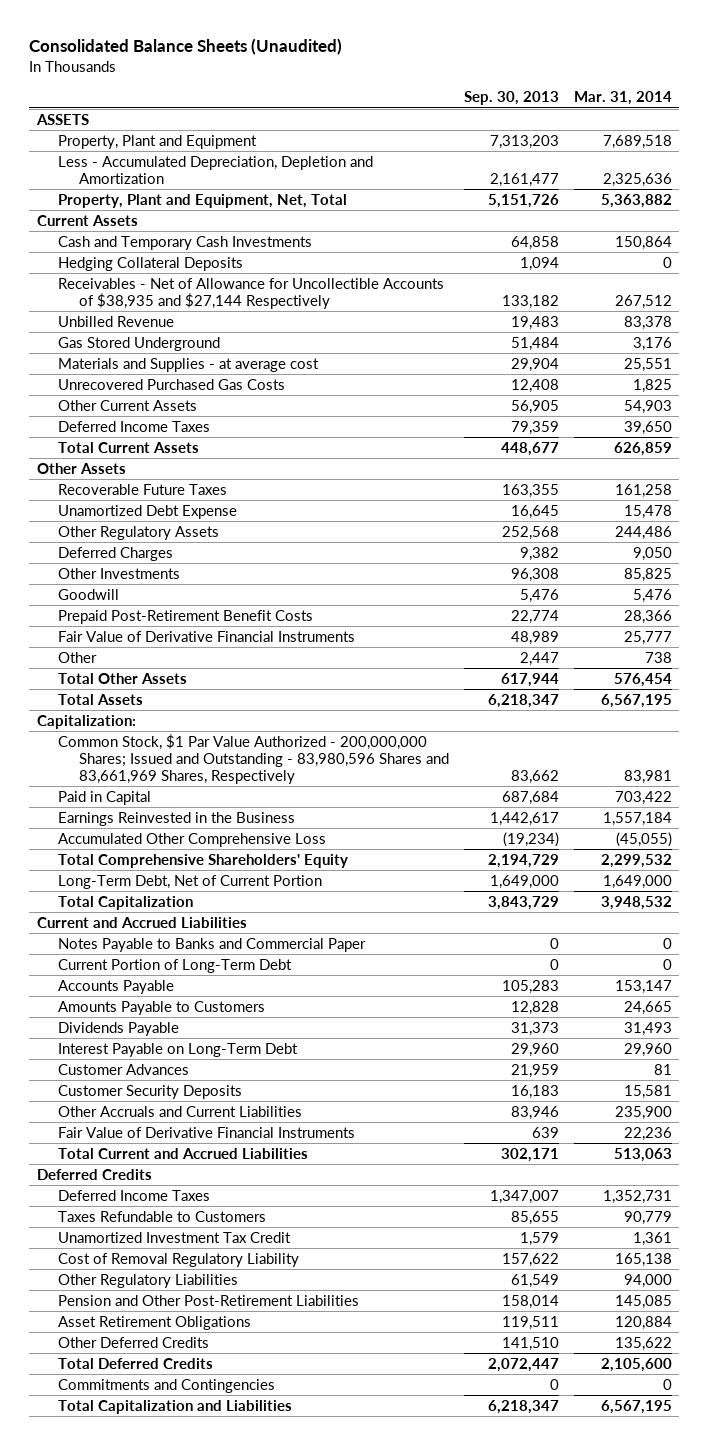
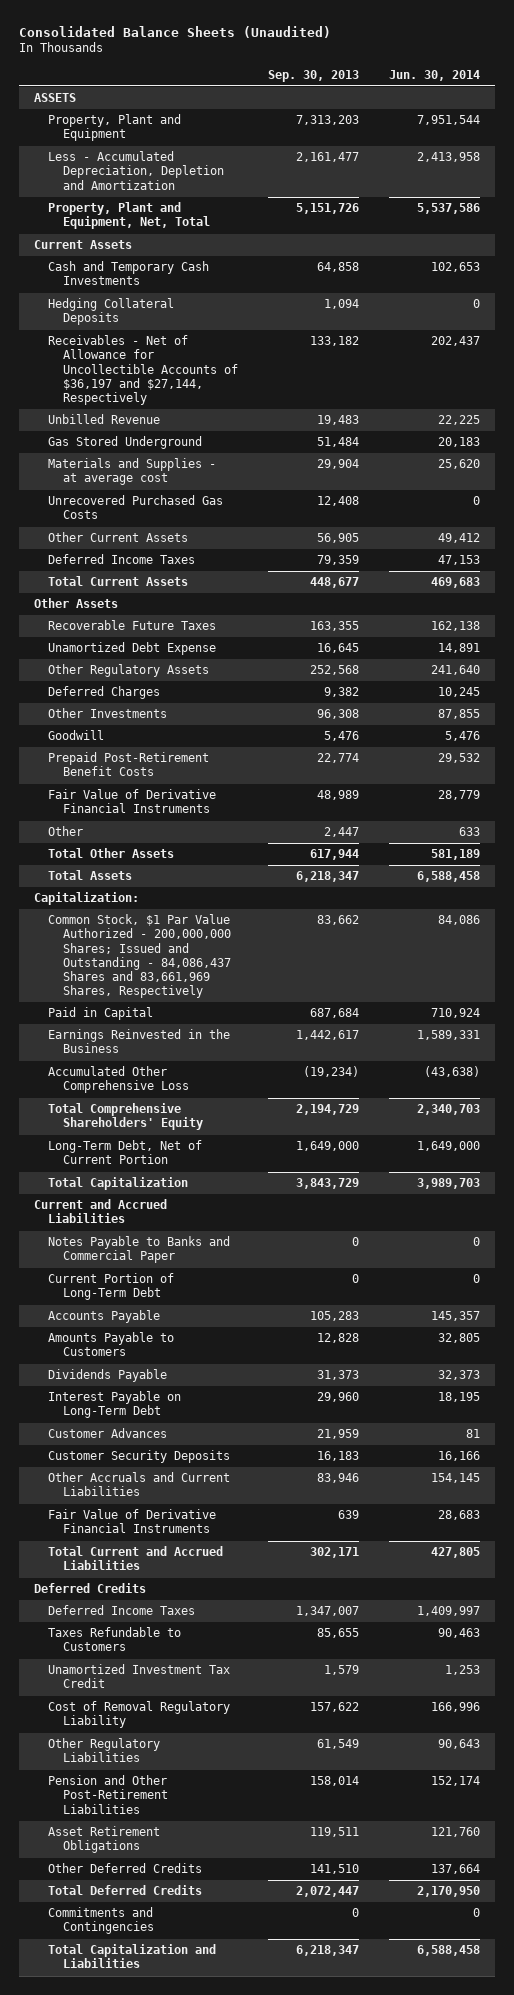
- | Sep. 30, 2013 | Mar. 31, 2014
+ | Sep. 30, 2013 | Jun. 30, 2014
- Receivables - Net of Allowance for Uncollectible Accounts of $38,935 and $27,144 Respectively | 133,182 | 267,512
+ Receivables - Net of Allowance for Uncollectible Accounts of $36,197 and $27,144, Respectively | 133,182 | 202,437
- Common Stock, $1 Par Value Authorized - 200,000,000 Shares; Issued and Outstanding - 83,980,596 Shares and 83,661,969 Shares, Respectively | 83,662 | 83,981
+ Common Stock, $1 Par Value Authorized - 200,000,000 Shares; Issued and Outstanding - 84,086,437 Shares and 83,661,969 Shares, Respectively | 83,662 | 84,086

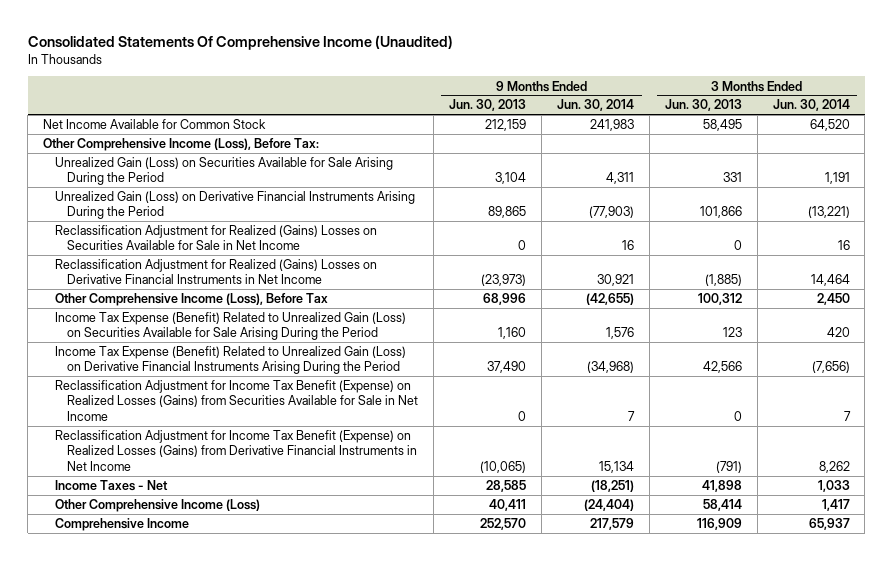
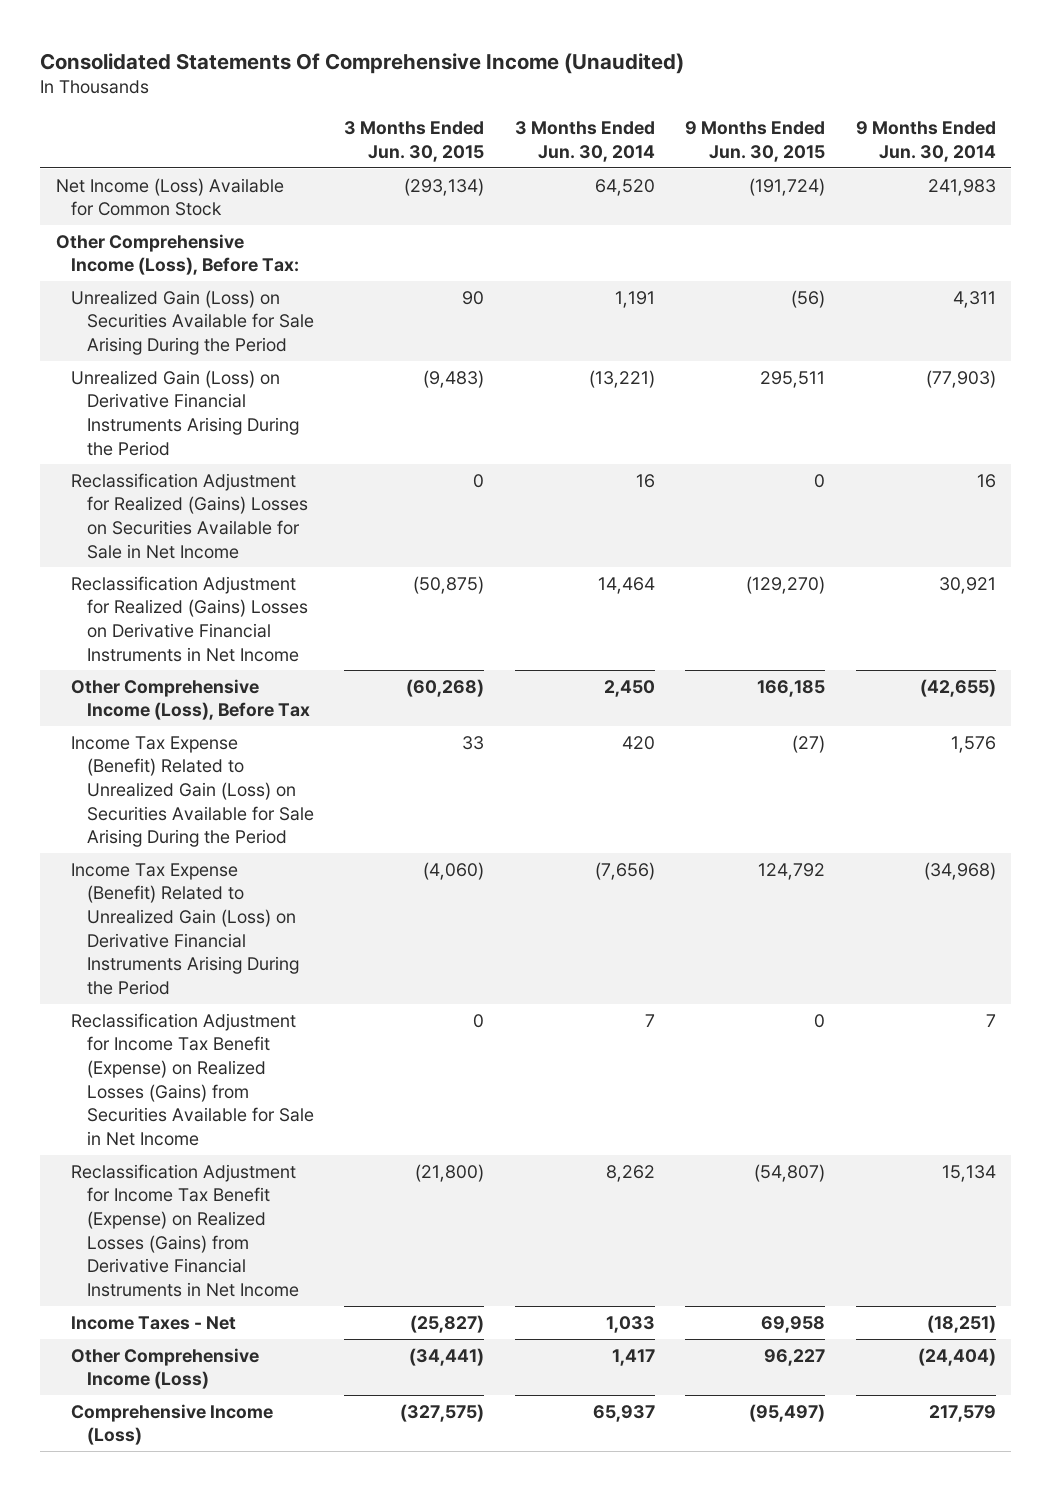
- | 9 Months Ended Jun. 30, 2013 | 9 Months Ended Jun. 30, 2014 | 3 Months Ended Jun. 30, 2013 | 3 Months Ended Jun. 30, 2014
+ | 3 Months Ended Jun. 30, 2015 | 3 Months Ended Jun. 30, 2014 | 9 Months Ended Jun. 30, 2015 | 9 Months Ended Jun. 30, 2014
- Net Income Available for Common Stock | 212,159 | 241,983 | 58,495 | 64,520
+ Net Income (Loss) Available for Common Stock | (293,134) | 64,520 | (191,724) | 241,983
- Comprehensive Income | 252,570 | 217,579 | 116,909 | 65,937
+ Comprehensive Income (Loss) | (327,575) | 65,937 | (95,497) | 217,579

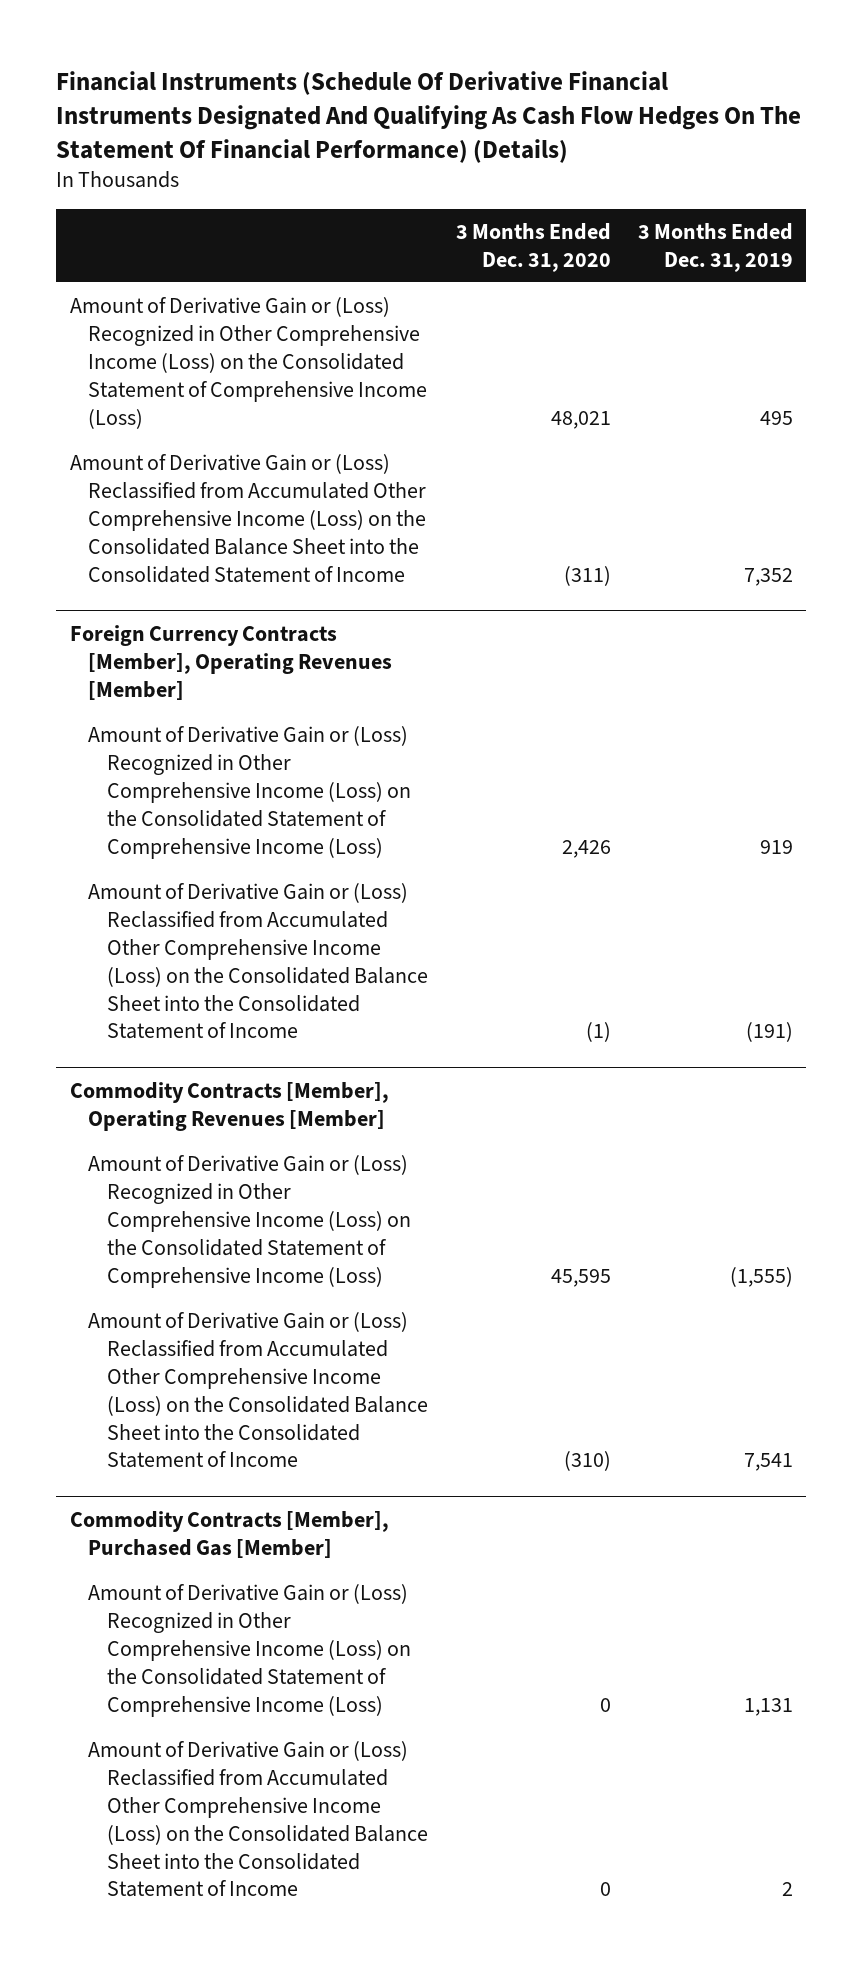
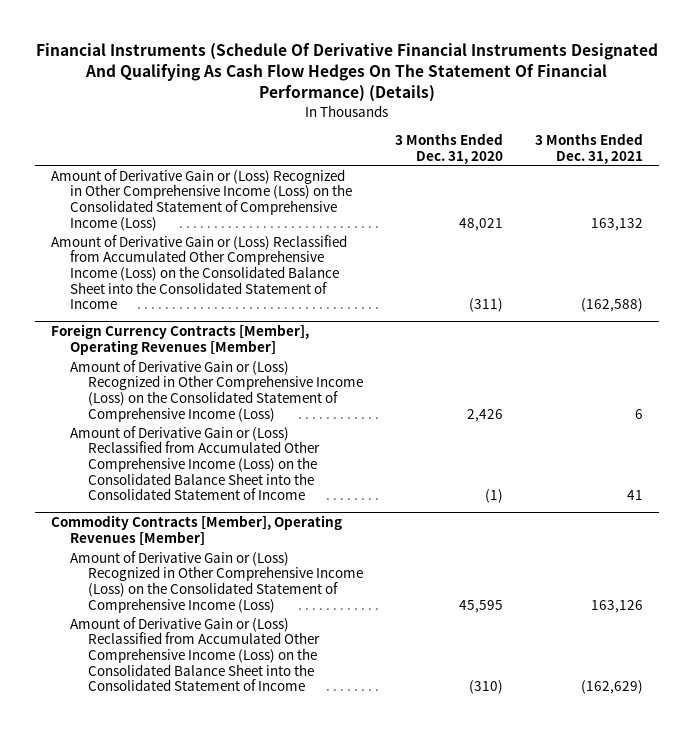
- | 3 Months Ended Dec. 31, 2020 | 3 Months Ended Dec. 31, 2019
+ | 3 Months Ended Dec. 31, 2020 | 3 Months Ended Dec. 31, 2021
- Commodity Contracts [Member], Purchased Gas [Member]
- Amount of Derivative Gain or (Loss) Recognized in Other Comprehensive Income (Loss) on the Consolidated Statement of Comprehensive Income (Loss) | 0 | 1,131
- Amount of Derivative Gain or (Loss) Reclassified from Accumulated Other Comprehensive Income (Loss) on the Consolidated Balance Sheet into the Consolidated Statement of Income | 0 | 2

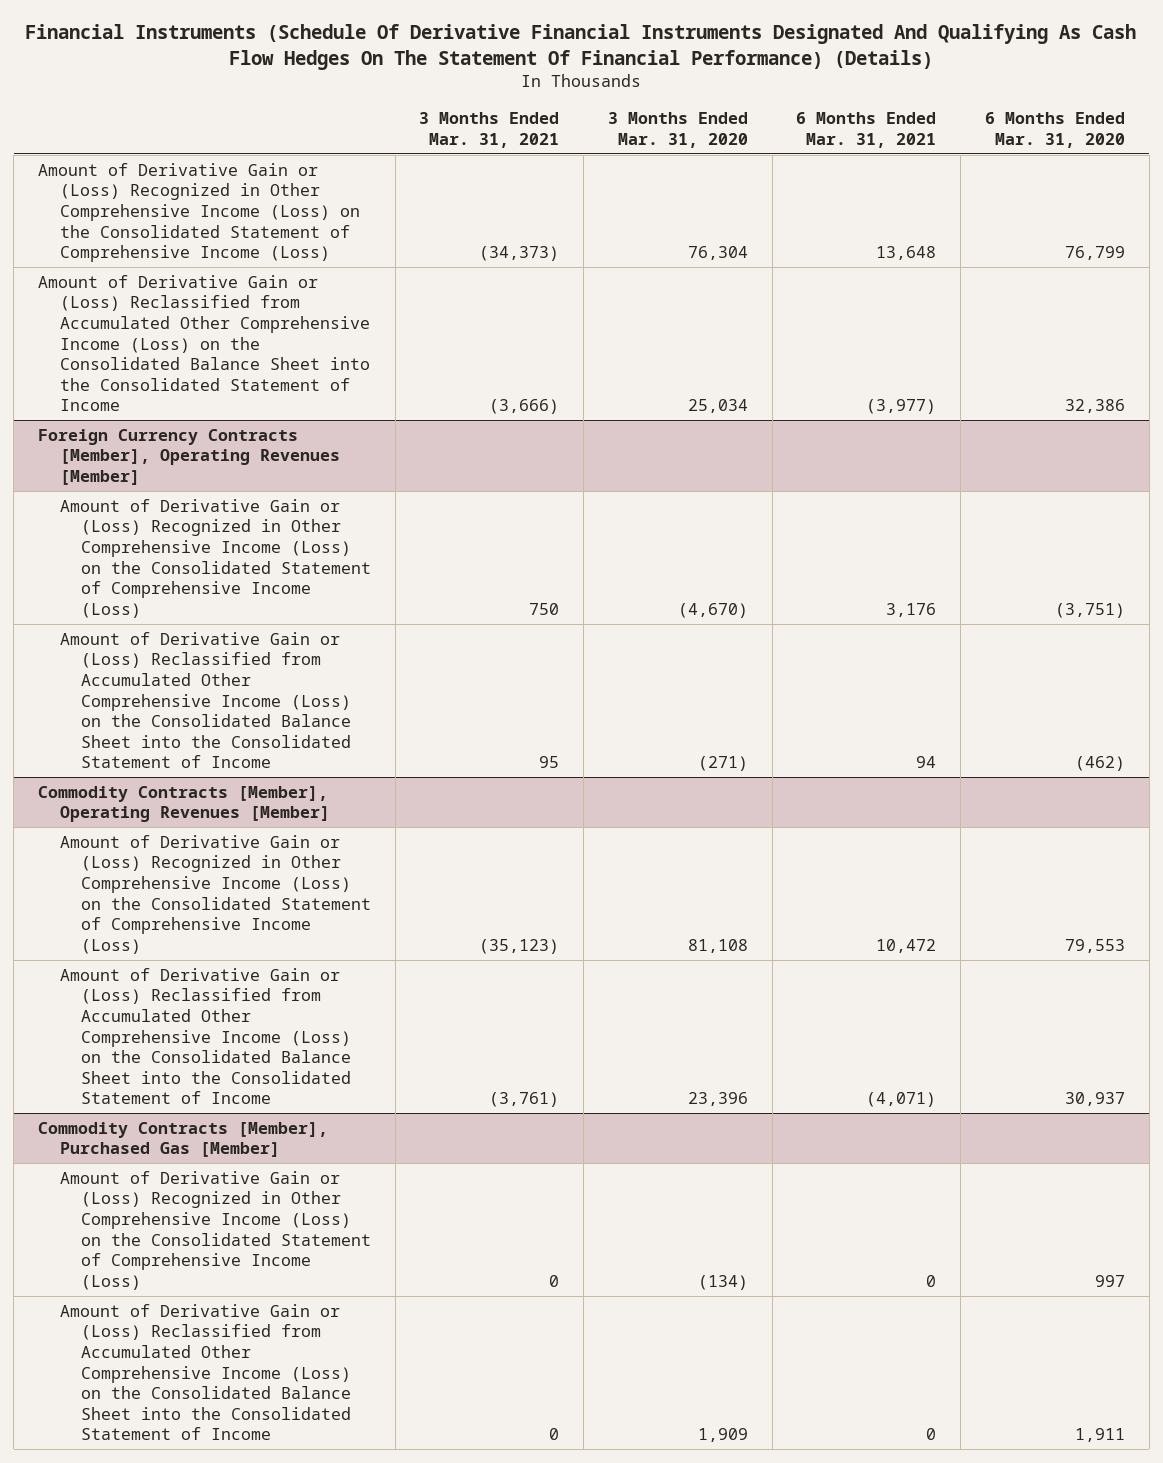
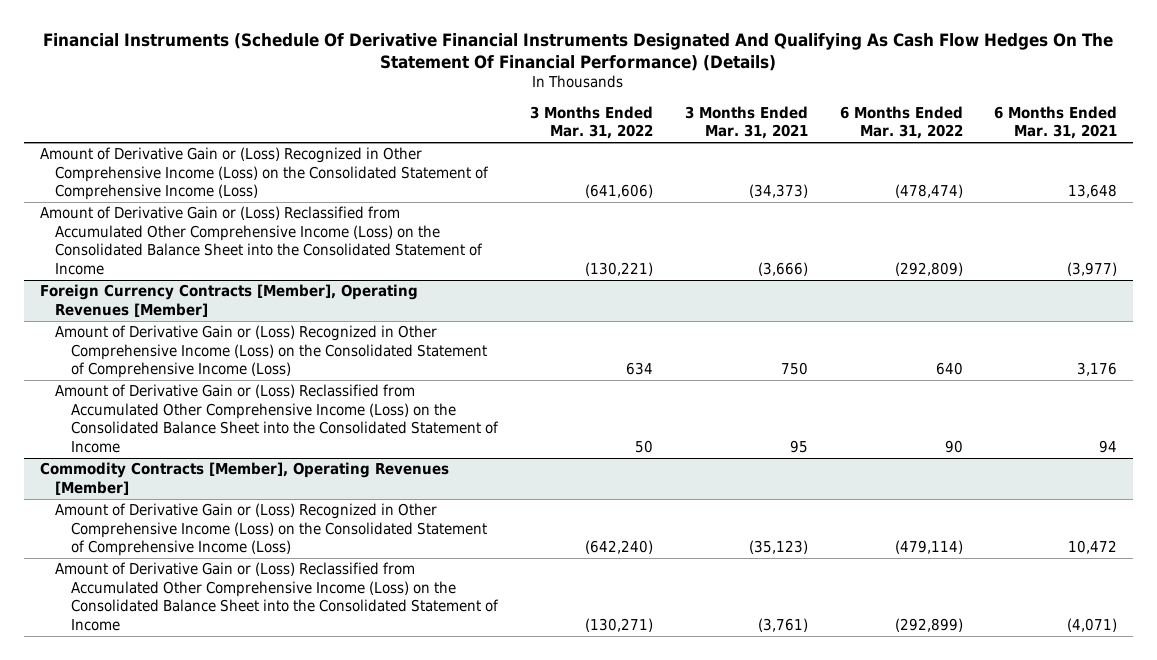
- | 3 Months Ended Mar. 31, 2021 | 3 Months Ended Mar. 31, 2020 | 6 Months Ended Mar. 31, 2021 | 6 Months Ended Mar. 31, 2020
+ | 3 Months Ended Mar. 31, 2022 | 3 Months Ended Mar. 31, 2021 | 6 Months Ended Mar. 31, 2022 | 6 Months Ended Mar. 31, 2021
- Commodity Contracts [Member], Purchased Gas [Member]
- Amount of Derivative Gain or (Loss) Recognized in Other Comprehensive Income (Loss) on the Consolidated Statement of Comprehensive Income (Loss) | 0 | (134) | 0 | 997
- Amount of Derivative Gain or (Loss) Reclassified from Accumulated Other Comprehensive Income (Loss) on the Consolidated Balance Sheet into the Consolidated Statement of Income | 0 | 1,909 | 0 | 1,911

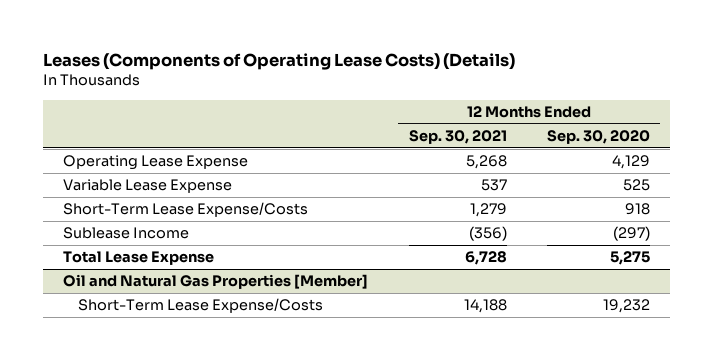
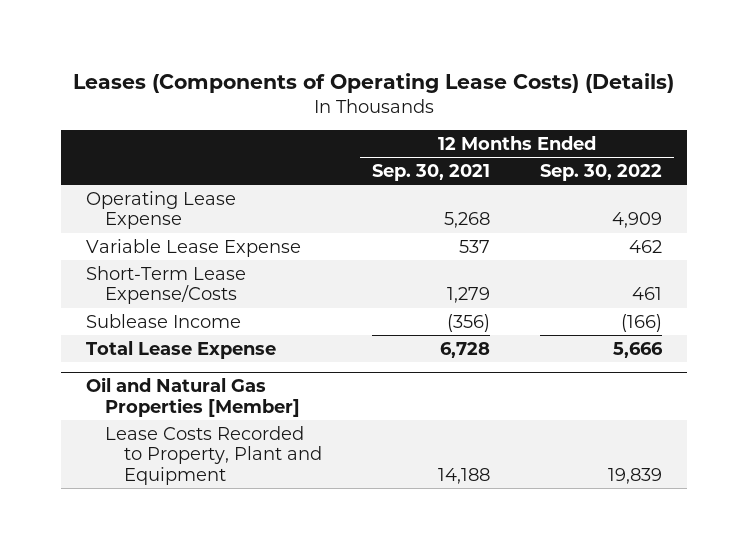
- | 12 Months Ended Sep. 30, 2021 | 12 Months Ended Sep. 30, 2020
+ | 12 Months Ended Sep. 30, 2021 | 12 Months Ended Sep. 30, 2022
@ Oil and Natural Gas Properties [Member]
- Short-Term Lease Expense/Costs | 14,188 | 19,232
+ Lease Costs Recorded to Property, Plant and Equipment | 14,188 | 19,839

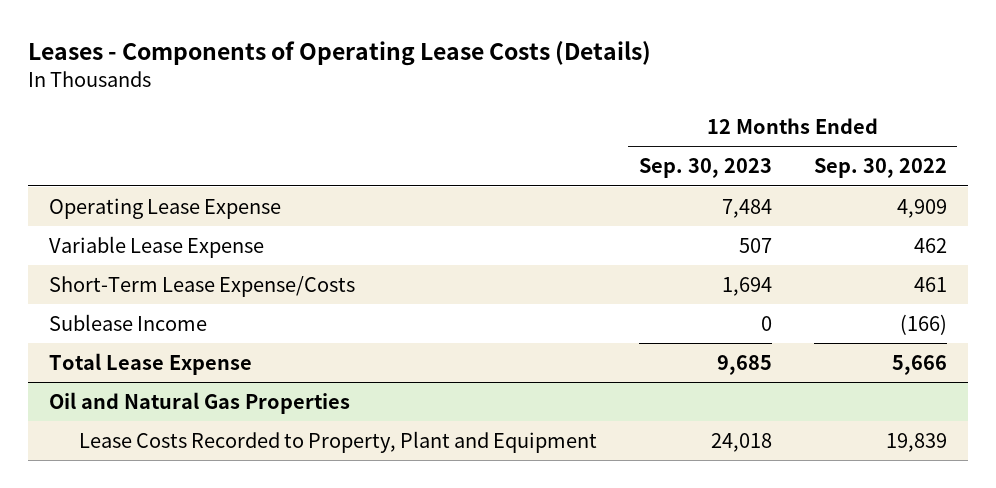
- Leases (Components of Operating Lease Costs) (Details)
+ Leases - Components of Operating Lease Costs (Details)
- | 12 Months Ended Sep. 30, 2021 | 12 Months Ended Sep. 30, 2022
+ | 12 Months Ended Sep. 30, 2023 | 12 Months Ended Sep. 30, 2022
- Oil and Natural Gas Properties [Member]
+ Oil and Natural Gas Properties

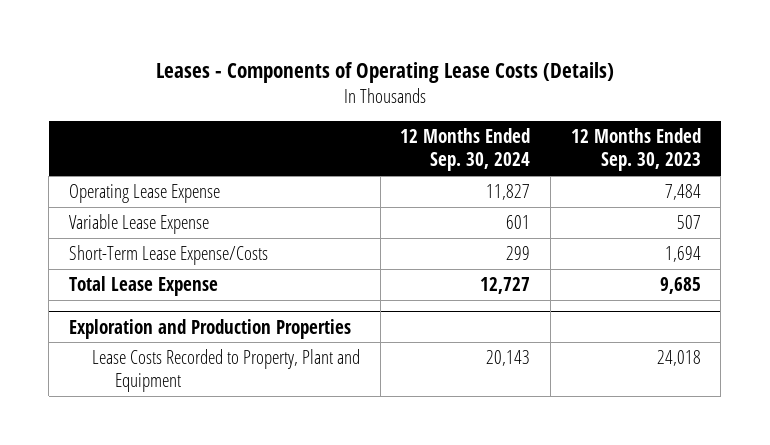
- | 12 Months Ended Sep. 30, 2023 | 12 Months Ended Sep. 30, 2022
+ | 12 Months Ended Sep. 30, 2024 | 12 Months Ended Sep. 30, 2023
- Sublease Income | 0 | (166)
- Oil and Natural Gas Properties
+ Exploration and Production Properties

